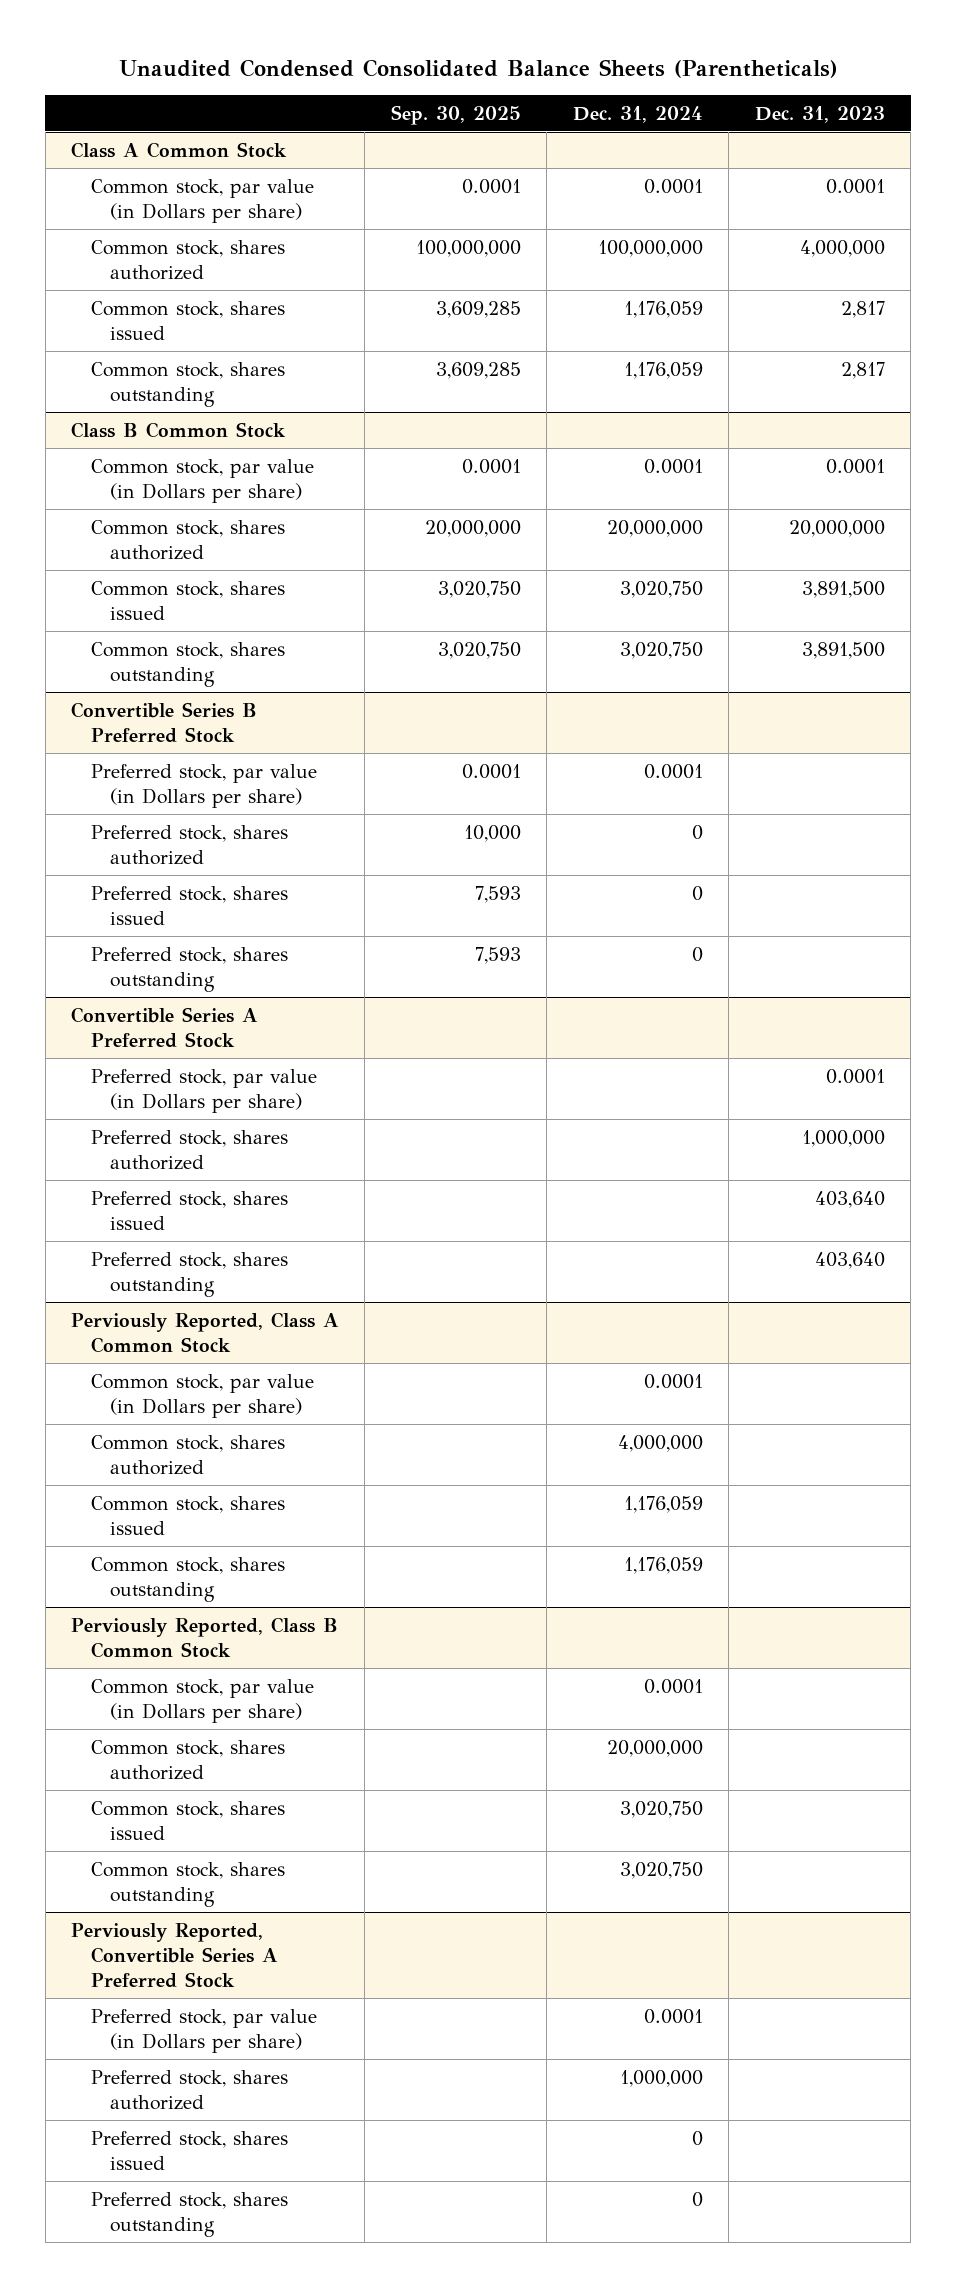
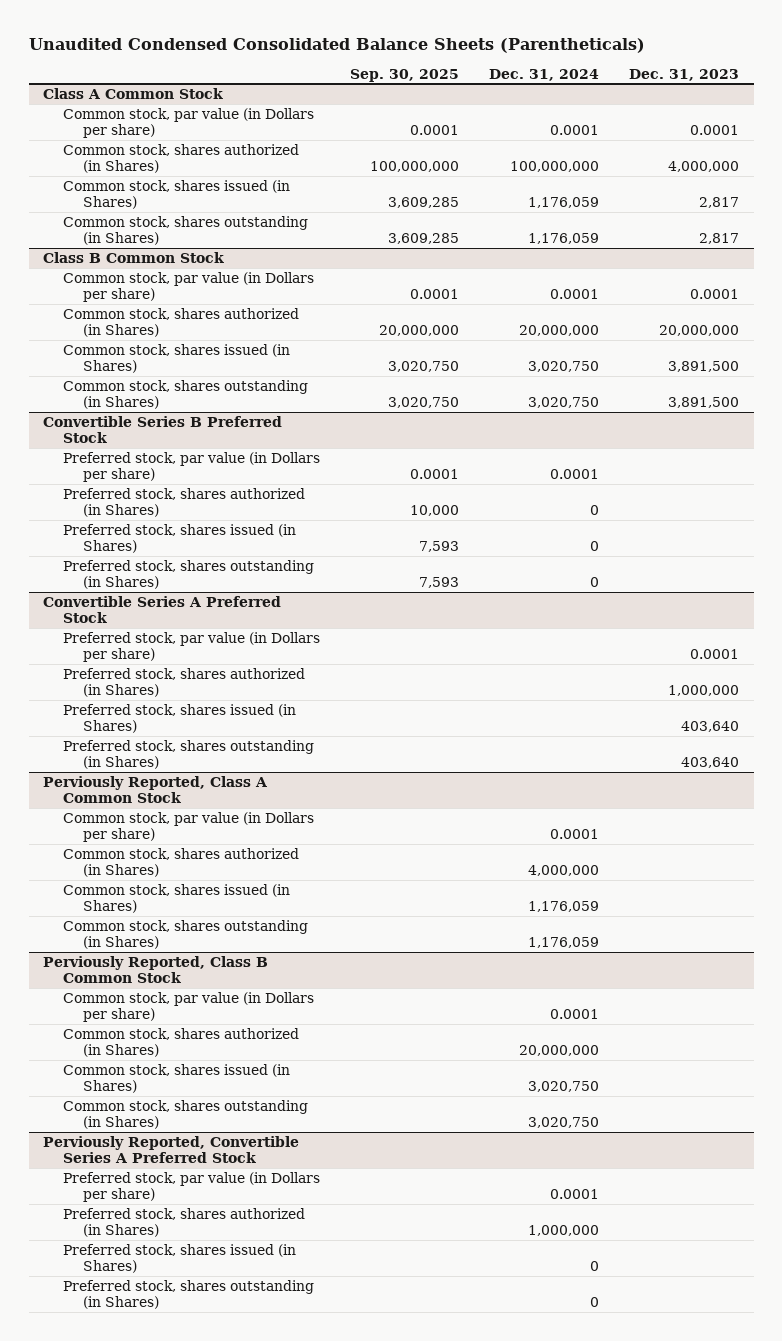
@ Class A Common Stock
- Common stock, shares authorized | 100,000,000 | 100,000,000 | 4,000,000
- Common stock, shares issued | 3,609,285 | 1,176,059 | 2,817
- Common stock, shares outstanding | 3,609,285 | 1,176,059 | 2,817
+ Common stock, shares authorized (in Shares) | 100,000,000 | 100,000,000 | 4,000,000
+ Common stock, shares issued (in Shares) | 3,609,285 | 1,176,059 | 2,817
+ Common stock, shares outstanding (in Shares) | 3,609,285 | 1,176,059 | 2,817
@ Class B Common Stock
- Common stock, shares authorized | 20,000,000 | 20,000,000 | 20,000,000
- Common stock, shares issued | 3,020,750 | 3,020,750 | 3,891,500
- Common stock, shares outstanding | 3,020,750 | 3,020,750 | 3,891,500
+ Common stock, shares authorized (in Shares) | 20,000,000 | 20,000,000 | 20,000,000
+ Common stock, shares issued (in Shares) | 3,020,750 | 3,020,750 | 3,891,500
+ Common stock, shares outstanding (in Shares) | 3,020,750 | 3,020,750 | 3,891,500
@ Convertible Series B Preferred Stock
- Preferred stock, shares authorized | 10,000 | 0 |
- Preferred stock, shares issued | 7,593 | 0 |
- Preferred stock, shares outstanding | 7,593 | 0 |
+ Preferred stock, shares authorized (in Shares) | 10,000 | 0 |
+ Preferred stock, shares issued (in Shares) | 7,593 | 0 |
+ Preferred stock, shares outstanding (in Shares) | 7,593 | 0 |
@ Convertible Series A Preferred Stock
- Preferred stock, shares authorized | | | 1,000,000
- Preferred stock, shares issued | | | 403,640
- Preferred stock, shares outstanding | | | 403,640
+ Preferred stock, shares authorized (in Shares) | | | 1,000,000
+ Preferred stock, shares issued (in Shares) | | | 403,640
+ Preferred stock, shares outstanding (in Shares) | | | 403,640
@ Perviously Reported, Class A Common Stock
- Common stock, shares authorized | | 4,000,000 |
- Common stock, shares issued | | 1,176,059 |
- Common stock, shares outstanding | | 1,176,059 |
+ Common stock, shares authorized (in Shares) | | 4,000,000 |
+ Common stock, shares issued (in Shares) | | 1,176,059 |
+ Common stock, shares outstanding (in Shares) | | 1,176,059 |
@ Perviously Reported, Class B Common Stock
- Common stock, shares authorized | | 20,000,000 |
- Common stock, shares issued | | 3,020,750 |
- Common stock, shares outstanding | | 3,020,750 |
+ Common stock, shares authorized (in Shares) | | 20,000,000 |
+ Common stock, shares issued (in Shares) | | 3,020,750 |
+ Common stock, shares outstanding (in Shares) | | 3,020,750 |
@ Perviously Reported, Convertible Series A Preferred Stock
- Preferred stock, shares authorized | | 1,000,000 |
- Preferred stock, shares issued | | 0 |
- Preferred stock, shares outstanding | | 0 |
+ Preferred stock, shares authorized (in Shares) | | 1,000,000 |
+ Preferred stock, shares issued (in Shares) | | 0 |
+ Preferred stock, shares outstanding (in Shares) | | 0 |

